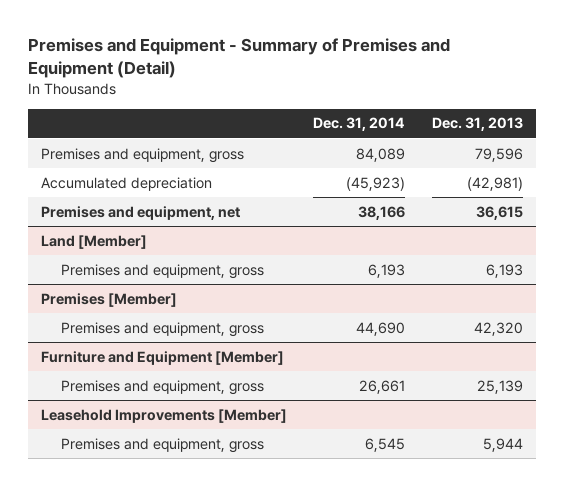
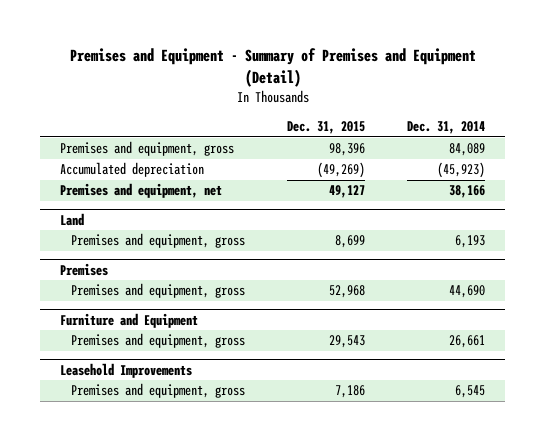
- | Dec. 31, 2014 | Dec. 31, 2013
+ | Dec. 31, 2015 | Dec. 31, 2014
- Land [Member]
+ Land
- Premises [Member]
+ Premises
- Furniture and Equipment [Member]
+ Furniture and Equipment
- Leasehold Improvements [Member]
+ Leasehold Improvements

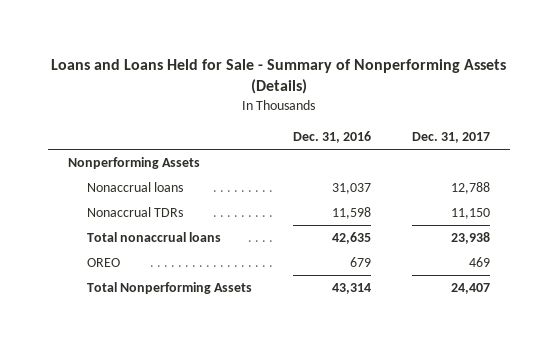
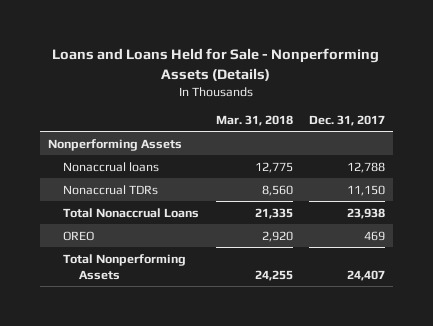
- Loans and Loans Held for Sale - Summary of Nonperforming Assets (Details)
+ Loans and Loans Held for Sale - Nonperforming Assets (Details)
- | Dec. 31, 2016 | Dec. 31, 2017
+ | Mar. 31, 2018 | Dec. 31, 2017
- Total nonaccrual loans | 42,635 | 23,938
+ Total Nonaccrual Loans | 21,335 | 23,938

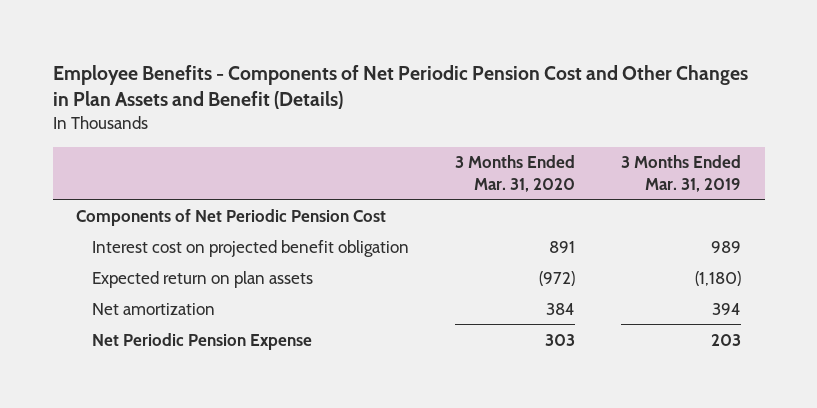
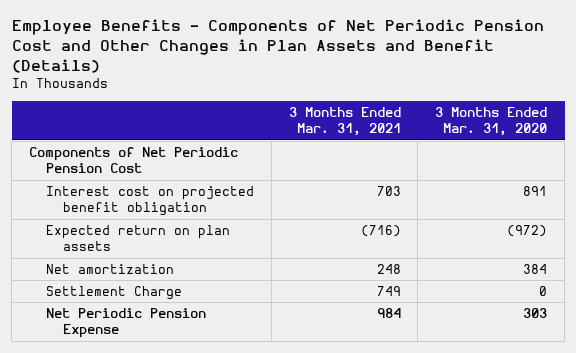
- | 3 Months Ended Mar. 31, 2020 | 3 Months Ended Mar. 31, 2019
+ | 3 Months Ended Mar. 31, 2021 | 3 Months Ended Mar. 31, 2020
+ Settlement Charge | 749 | 0

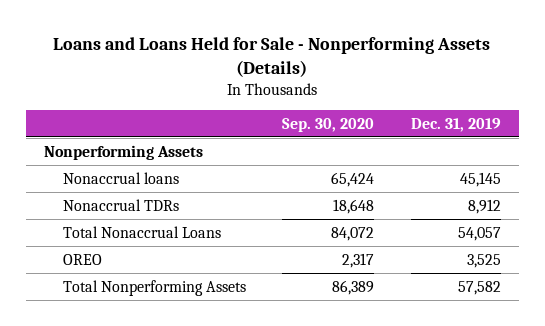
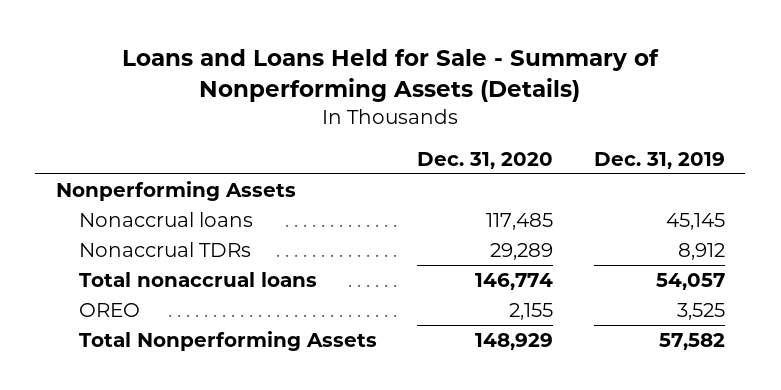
- Loans and Loans Held for Sale - Nonperforming Assets (Details)
+ Loans and Loans Held for Sale - Summary of Nonperforming Assets (Details)
- | Sep. 30, 2020 | Dec. 31, 2019
+ | Dec. 31, 2020 | Dec. 31, 2019
- Total Nonaccrual Loans | 84,072 | 54,057
+ Total nonaccrual loans | 146,774 | 54,057

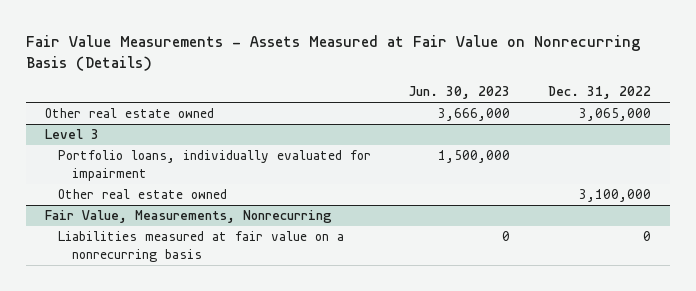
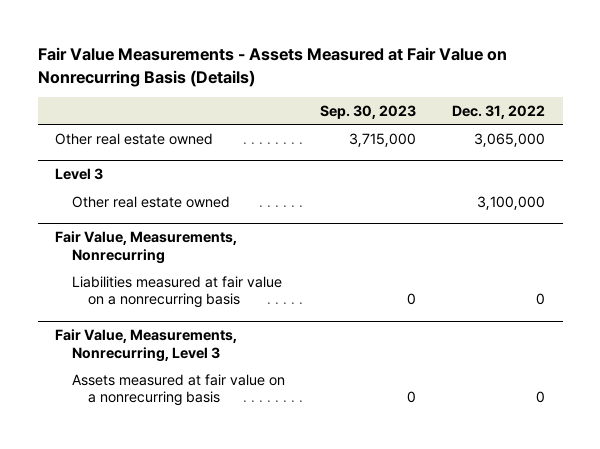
- | Jun. 30, 2023 | Dec. 31, 2022
+ | Sep. 30, 2023 | Dec. 31, 2022
@ Level 3
- Portfolio loans, individually evaluated for impairment | 1,500,000 |
+ Fair Value, Measurements, Nonrecurring, Level 3
+ Assets measured at fair value on a nonrecurring basis | 0 | 0

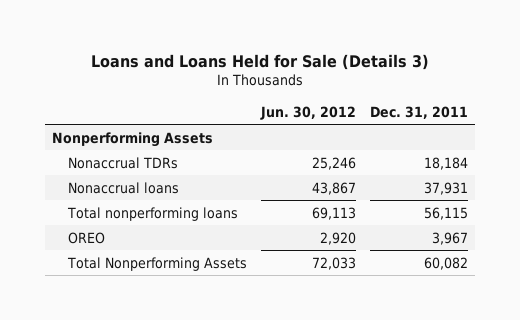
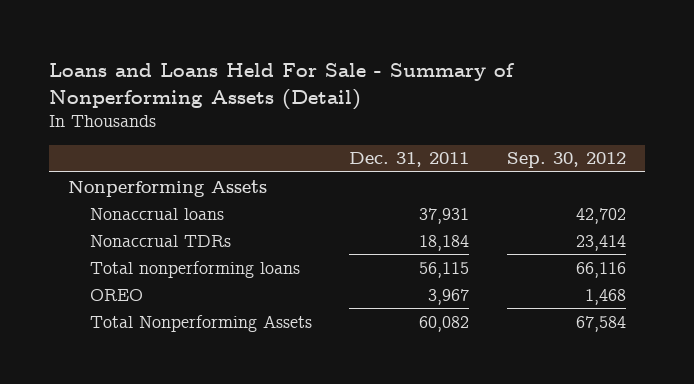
- Loans and Loans Held for Sale (Details 3)
+ Loans and Loans Held For Sale - Summary of Nonperforming Assets (Detail)
- | Jun. 30, 2012 | Dec. 31, 2011
+ | Dec. 31, 2011 | Sep. 30, 2012
moved down: Nonaccrual TDRs | 18,184 | 23,414

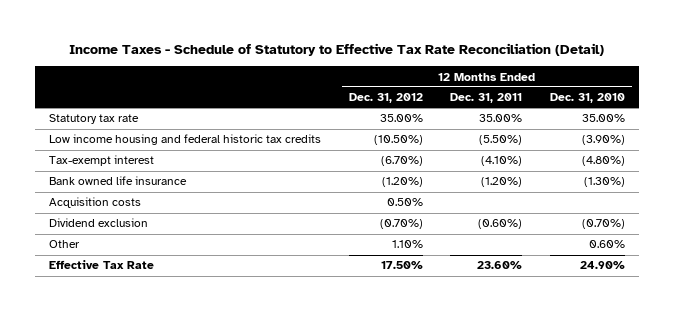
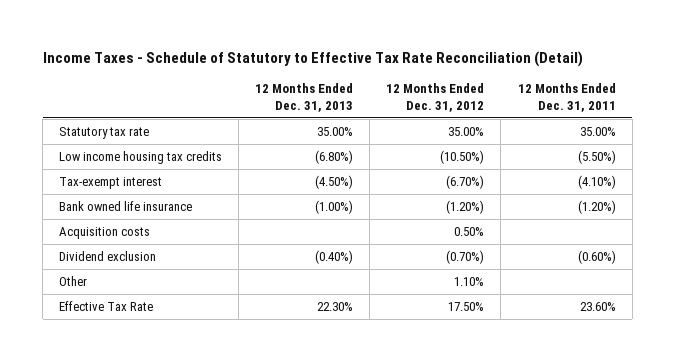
- | 12 Months Ended Dec. 31, 2012 | 12 Months Ended Dec. 31, 2011 | 12 Months Ended Dec. 31, 2010
+ | 12 Months Ended Dec. 31, 2013 | 12 Months Ended Dec. 31, 2012 | 12 Months Ended Dec. 31, 2011
- Low income housing and federal historic tax credits | (10.50%) | (5.50%) | (3.90%)
+ Low income housing tax credits | (6.80%) | (10.50%) | (5.50%)

